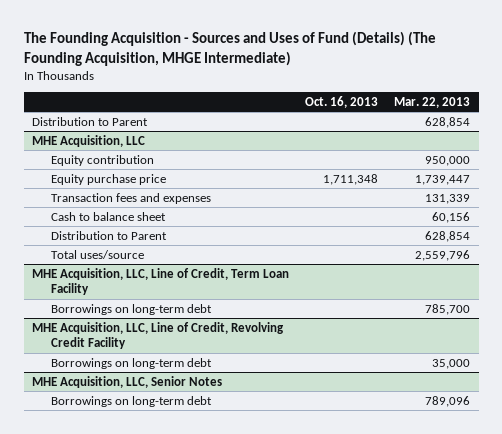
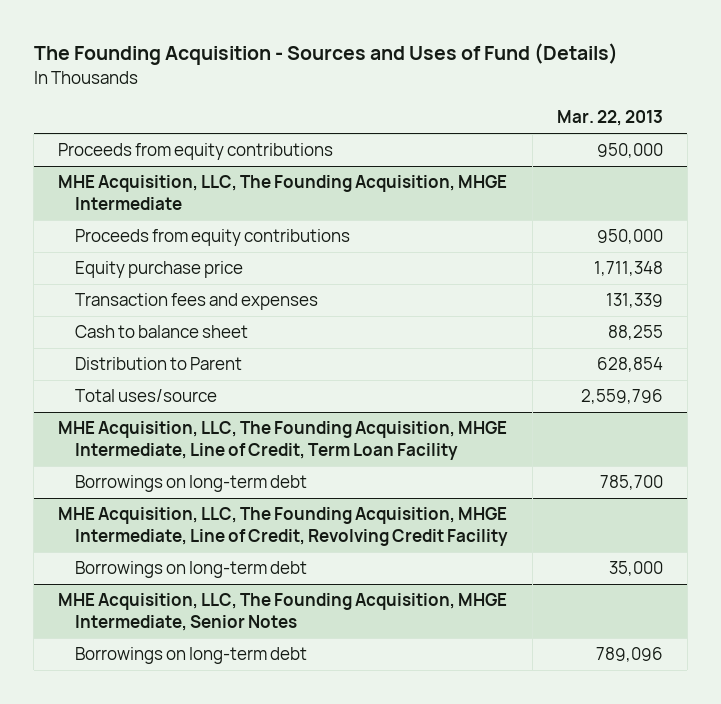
- The Founding Acquisition - Sources and Uses of Fund (Details) (The Founding Acquisition, MHGE Intermediate)
+ The Founding Acquisition - Sources and Uses of Fund (Details)
- | Oct. 16, 2013 | Mar. 22, 2013
+ | Mar. 22, 2013
- Distribution to Parent | | 628,854
- MHE Acquisition, LLC
- Equity contribution | | 950,000
- Equity purchase price | 1,711,348 | 1,739,447
+ Proceeds from equity contributions | 950,000
+ MHE Acquisition, LLC, The Founding Acquisition, MHGE Intermediate
+ Proceeds from equity contributions | 950,000
+ Equity purchase price | 1,711,348
- Cash to balance sheet | | 60,156
+ Cash to balance sheet | 88,255
- MHE Acquisition, LLC, Line of Credit, Term Loan Facility
+ MHE Acquisition, LLC, The Founding Acquisition, MHGE Intermediate, Line of Credit, Term Loan Facility
- MHE Acquisition, LLC, Line of Credit, Revolving Credit Facility
+ MHE Acquisition, LLC, The Founding Acquisition, MHGE Intermediate, Line of Credit, Revolving Credit Facility
- MHE Acquisition, LLC, Senior Notes
+ MHE Acquisition, LLC, The Founding Acquisition, MHGE Intermediate, Senior Notes

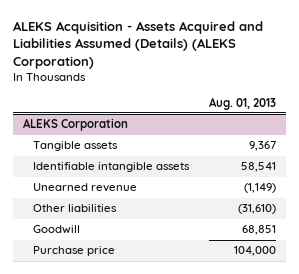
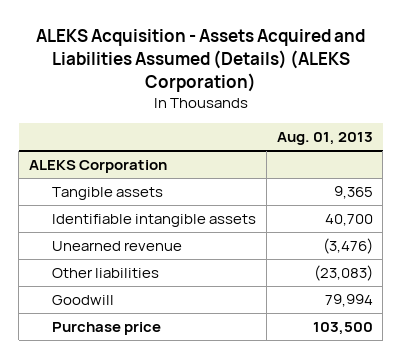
@ ALEKS Corporation
- Tangible assets | 9,367
- Identifiable intangible assets | 58,541
- Unearned revenue | (1,149)
- Other liabilities | (31,610)
- Goodwill | 68,851
- Purchase price | 104,000
+ Tangible assets | 9,365
+ Identifiable intangible assets | 40,700
+ Unearned revenue | (3,476)
+ Other liabilities | (23,083)
+ Goodwill | 79,994
+ Purchase price | 103,500

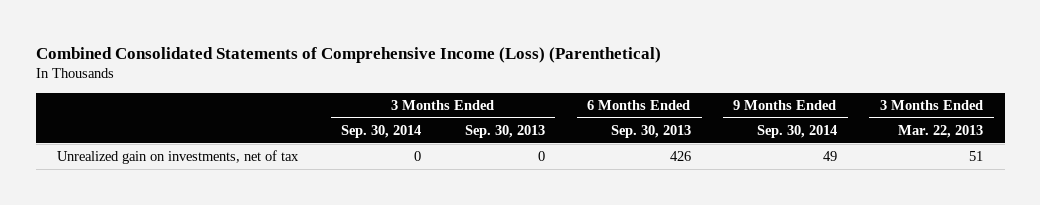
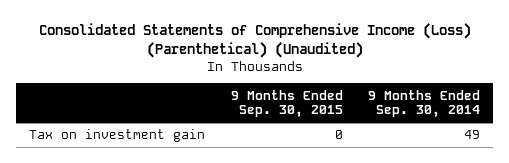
- Combined Consolidated Statements of Comprehensive Income (Loss) (Parenthetical)
+ Consolidated Statements of Comprehensive Income (Loss) (Parenthetical) (Unaudited)
- | 3 Months Ended Sep. 30, 2014 | 3 Months Ended Sep. 30, 2013 | 6 Months Ended Sep. 30, 2013 | 9 Months Ended Sep. 30, 2014 | 3 Months Ended Mar. 22, 2013
+ | 9 Months Ended Sep. 30, 2015 | 9 Months Ended Sep. 30, 2014
- Unrealized gain on investments, net of tax | 0 | 0 | 426 | 49 | 51
+ Tax on investment gain | 0 | 49

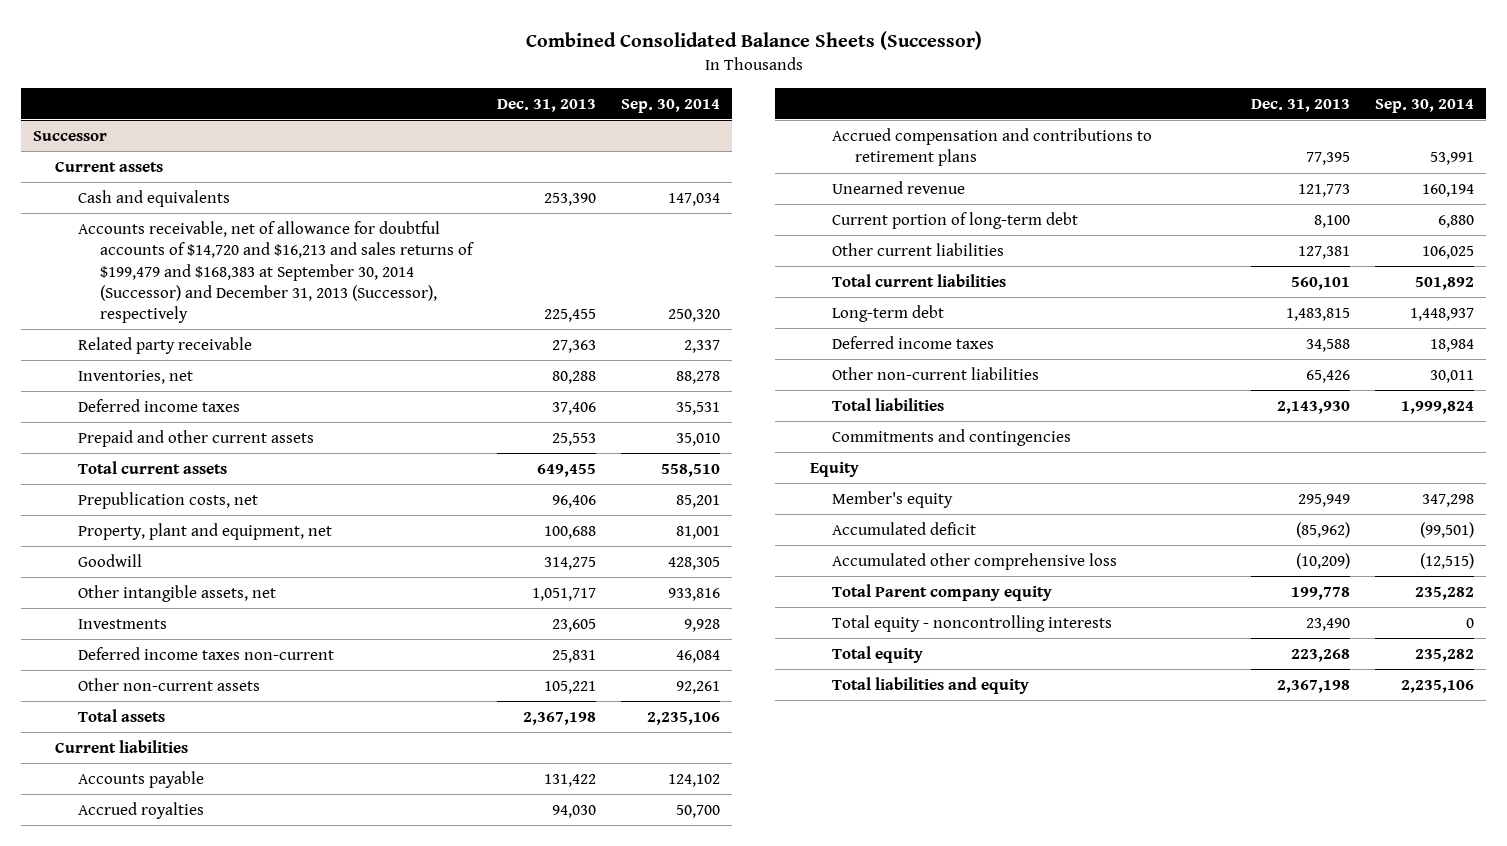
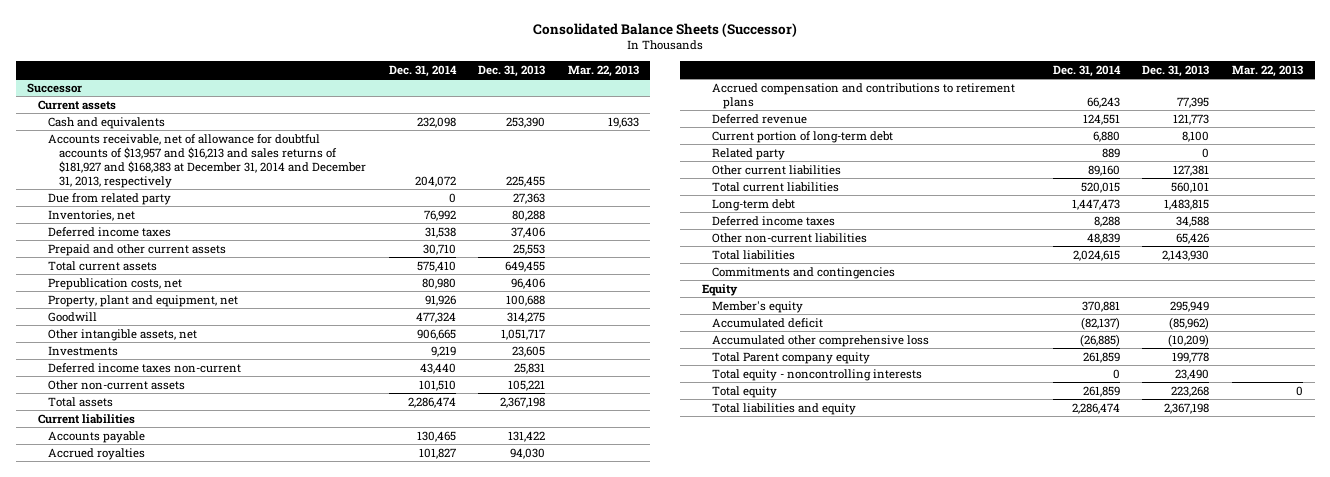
- Combined Consolidated Balance Sheets (Successor)
+ Consolidated Balance Sheets (Successor)
- | Dec. 31, 2013 | Sep. 30, 2014
+ | Dec. 31, 2014 | Dec. 31, 2013 | Mar. 22, 2013
@ Successor
- Accounts receivable, net of allowance for doubtful accounts of $14,720 and $16,213 and sales returns of $199,479 and $168,383 at September 30, 2014 (Successor) and December 31, 2013 (Successor), respectively | 225,455 | 250,320
- Related party receivable | 27,363 | 2,337
+ Accounts receivable, net of allowance for doubtful accounts of $13,957 and $16,213 and sales returns of $181,927 and $168,383 at December 31, 2014 and December 31, 2013, respectively | 204,072 | 225,455 |
+ Due from related party | 0 | 27,363 |
- Unearned revenue | 121,773 | 160,194
+ Deferred revenue | 124,551 | 121,773 |
+ Related party | 889 | 0 |

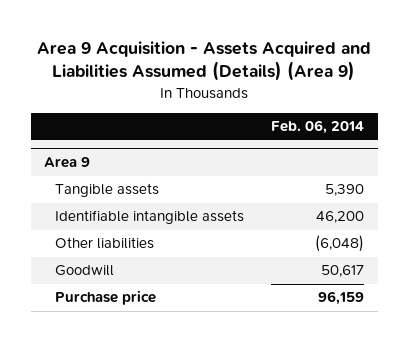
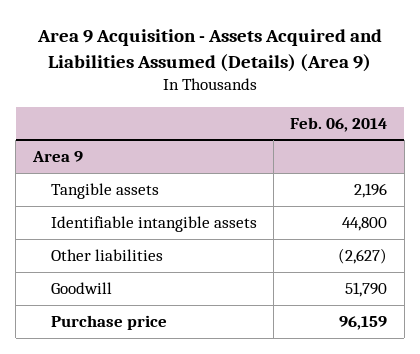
@ Area 9
- Tangible assets | 5,390
- Identifiable intangible assets | 46,200
- Other liabilities | (6,048)
- Goodwill | 50,617
+ Tangible assets | 2,196
+ Identifiable intangible assets | 44,800
+ Other liabilities | (2,627)
+ Goodwill | 51,790

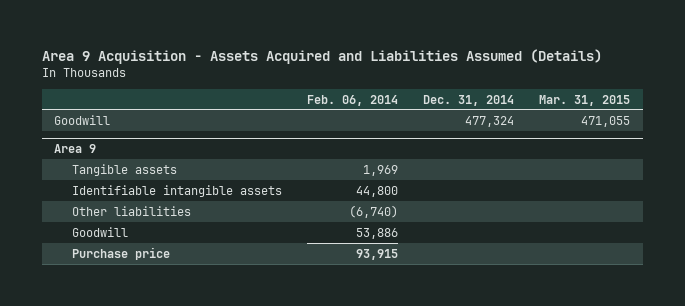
- Area 9 Acquisition - Assets Acquired and Liabilities Assumed (Details) (Area 9)
+ Area 9 Acquisition - Assets Acquired and Liabilities Assumed (Details)
- | Feb. 06, 2014
+ | Feb. 06, 2014 | Dec. 31, 2014 | Mar. 31, 2015
+ Goodwill | | 477,324 | 471,055
@ Area 9
- Tangible assets | 2,196
+ Tangible assets | 1,969 | |
- Other liabilities | (2,627)
- Goodwill | 51,790
- Purchase price | 96,159
+ Other liabilities | (6,740) | |
+ Goodwill | 53,886 | |
+ Purchase price | 93,915 | |

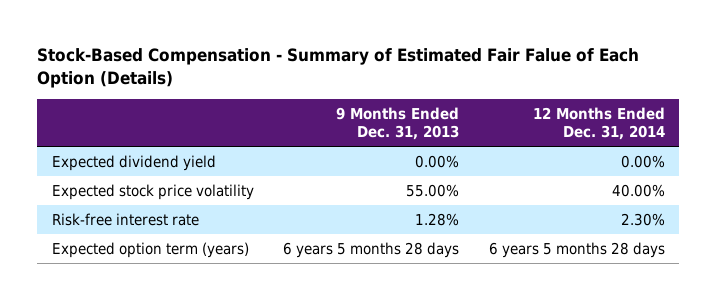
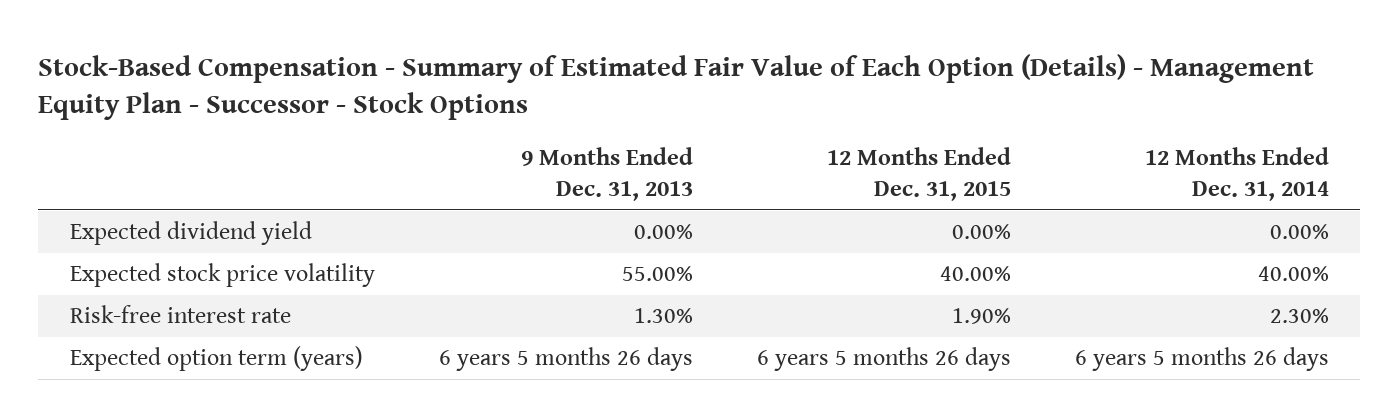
- Stock-Based Compensation - Summary of Estimated Fair Falue of Each Option (Details)
+ Stock-Based Compensation - Summary of Estimated Fair Value of Each Option (Details) - Management Equity Plan - Successor - Stock Options
- | 9 Months Ended Dec. 31, 2013 | 12 Months Ended Dec. 31, 2014
+ | 9 Months Ended Dec. 31, 2013 | 12 Months Ended Dec. 31, 2015 | 12 Months Ended Dec. 31, 2014
- Risk-free interest rate | 1.28% | 2.30%
- Expected option term (years) | 6 years 5 months 28 days | 6 years 5 months 28 days
+ Risk-free interest rate | 1.30% | 1.90% | 2.30%
+ Expected option term (years) | 6 years 5 months 26 days | 6 years 5 months 26 days | 6 years 5 months 26 days

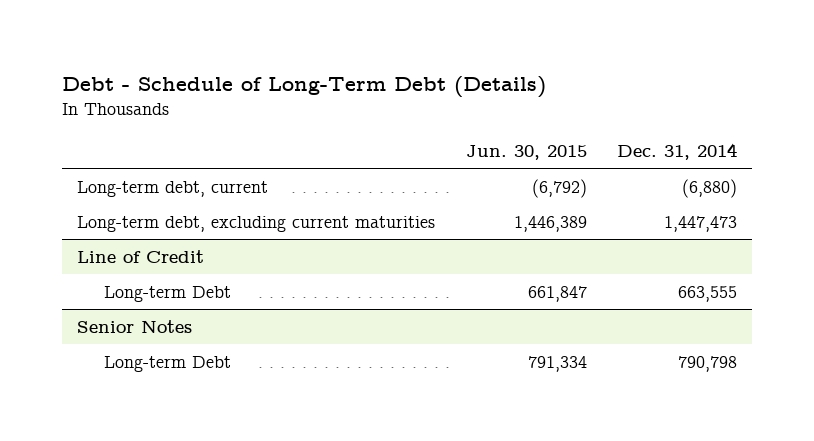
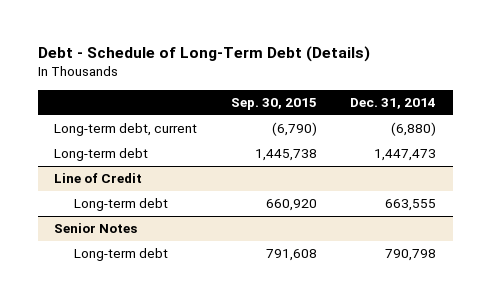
- | Jun. 30, 2015 | Dec. 31, 2014
+ | Sep. 30, 2015 | Dec. 31, 2014
- Long-term debt, excluding current maturities | 1,446,389 | 1,447,473
+ Long-term debt | 1,445,738 | 1,447,473
@ Line of Credit
- Long-term Debt | 661,847 | 663,555
+ Long-term debt | 660,920 | 663,555
@ Senior Notes
- Long-term Debt | 791,334 | 790,798
+ Long-term debt | 791,608 | 790,798

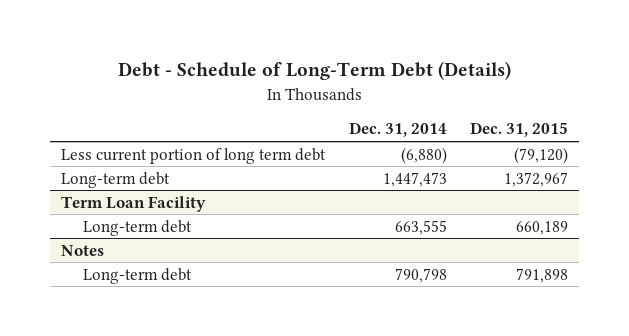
- | Sep. 30, 2015 | Dec. 31, 2014
+ | Dec. 31, 2014 | Dec. 31, 2015
- Long-term debt, current | (6,790) | (6,880)
+ Less current portion of long term debt | (6,880) | (79,120)
- Line of Credit
+ Term Loan Facility
- Senior Notes
+ Notes

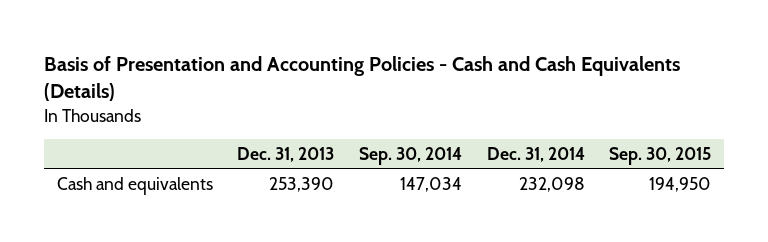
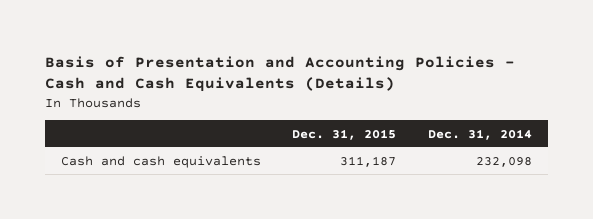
- | Dec. 31, 2013 | Sep. 30, 2014 | Dec. 31, 2014 | Sep. 30, 2015
+ | Dec. 31, 2015 | Dec. 31, 2014
- Cash and equivalents | 253,390 | 147,034 | 232,098 | 194,950
+ Cash and cash equivalents | 311,187 | 232,098

